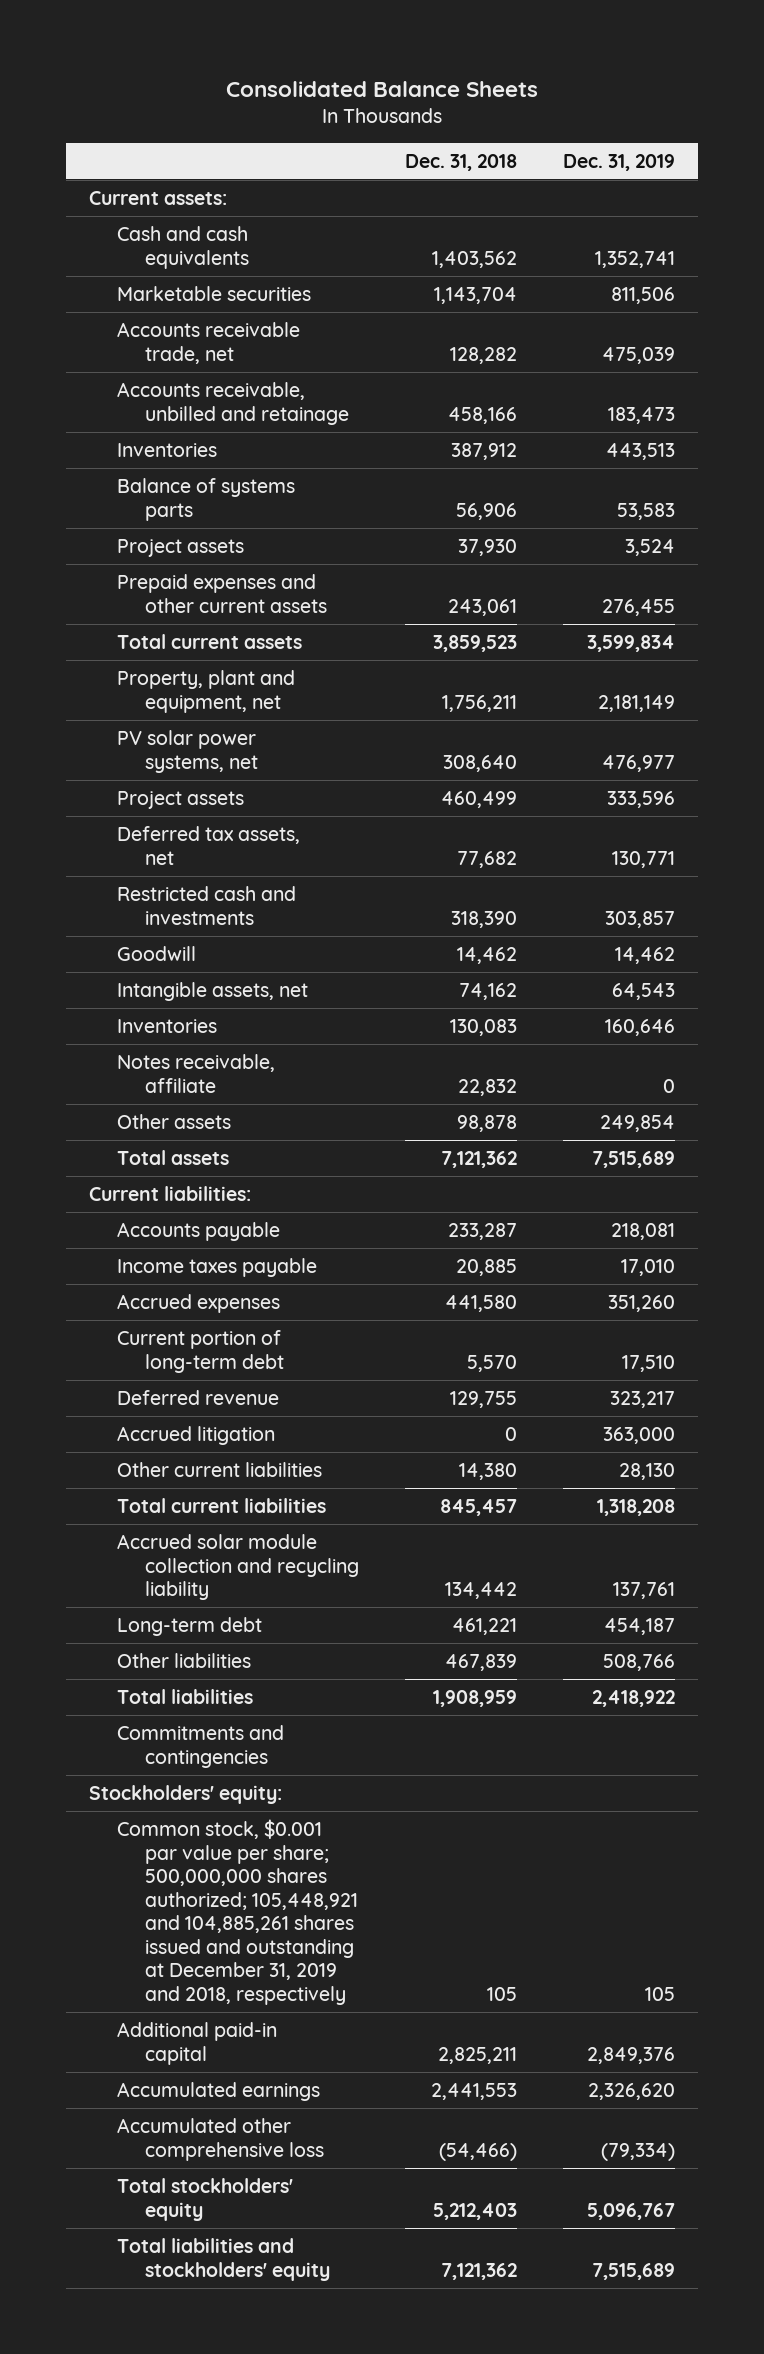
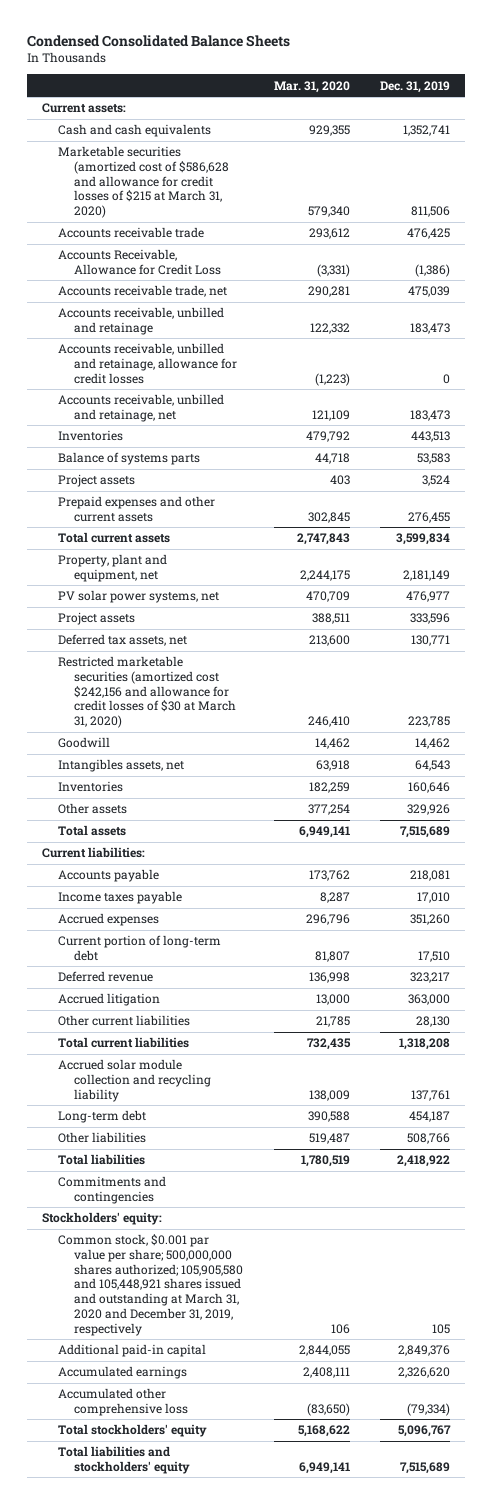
- Consolidated Balance Sheets
+ Condensed Consolidated Balance Sheets
- | Dec. 31, 2018 | Dec. 31, 2019
+ | Mar. 31, 2020 | Dec. 31, 2019
- Marketable securities | 1,143,704 | 811,506
+ Marketable securities (amortized cost of $586,628 and allowance for credit losses of $215 at March 31, 2020) | 579,340 | 811,506
+ Accounts receivable trade | 293,612 | 476,425
+ Accounts Receivable, Allowance for Credit Loss | (3,331) | (1,386)
+ Accounts receivable, unbilled and retainage, allowance for credit losses | (1,223) | 0
+ Accounts receivable, unbilled and retainage, net | 121,109 | 183,473
- Restricted cash and investments | 318,390 | 303,857
+ Restricted marketable securities (amortized cost $242,156 and allowance for credit losses of $30 at March 31, 2020) | 246,410 | 223,785
- Intangible assets, net | 74,162 | 64,543
+ Intangibles assets, net | 63,918 | 64,543
- Notes receivable, affiliate | 22,832 | 0
- Other assets | 98,878 | 249,854
+ Other assets | 377,254 | 329,926
- Common stock, $0.001 par value per share; 500,000,000 shares authorized; 105,448,921 and 104,885,261 shares issued and outstanding at December 31, 2019 and 2018, respectively | 105 | 105
+ Common stock, $0.001 par value per share; 500,000,000 shares authorized; 105,905,580 and 105,448,921 shares issued and outstanding at March 31, 2020 and December 31, 2019, respectively | 106 | 105

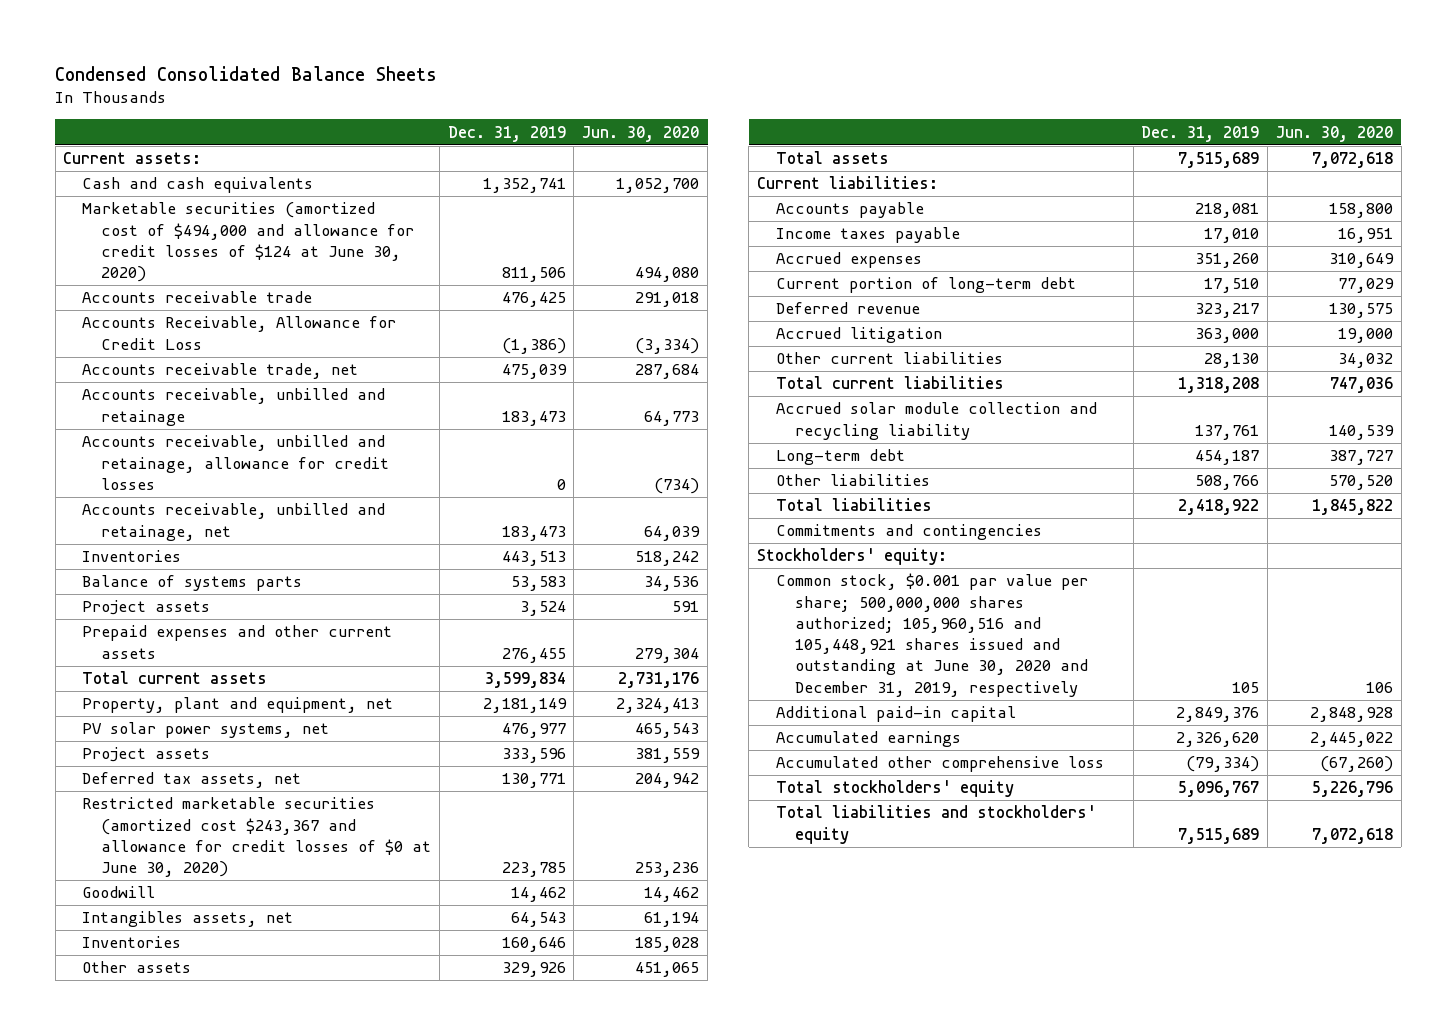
- | Mar. 31, 2020 | Dec. 31, 2019
+ | Dec. 31, 2019 | Jun. 30, 2020
- Marketable securities (amortized cost of $586,628 and allowance for credit losses of $215 at March 31, 2020) | 579,340 | 811,506
+ Marketable securities (amortized cost of $494,000 and allowance for credit losses of $124 at June 30, 2020) | 811,506 | 494,080
- Restricted marketable securities (amortized cost $242,156 and allowance for credit losses of $30 at March 31, 2020) | 246,410 | 223,785
+ Restricted marketable securities (amortized cost $243,367 and allowance for credit losses of $0 at June 30, 2020) | 223,785 | 253,236
- Common stock, $0.001 par value per share; 500,000,000 shares authorized; 105,905,580 and 105,448,921 shares issued and outstanding at March 31, 2020 and December 31, 2019, respectively | 106 | 105
+ Common stock, $0.001 par value per share; 500,000,000 shares authorized; 105,960,516 and 105,448,921 shares issued and outstanding at June 30, 2020 and December 31, 2019, respectively | 105 | 106

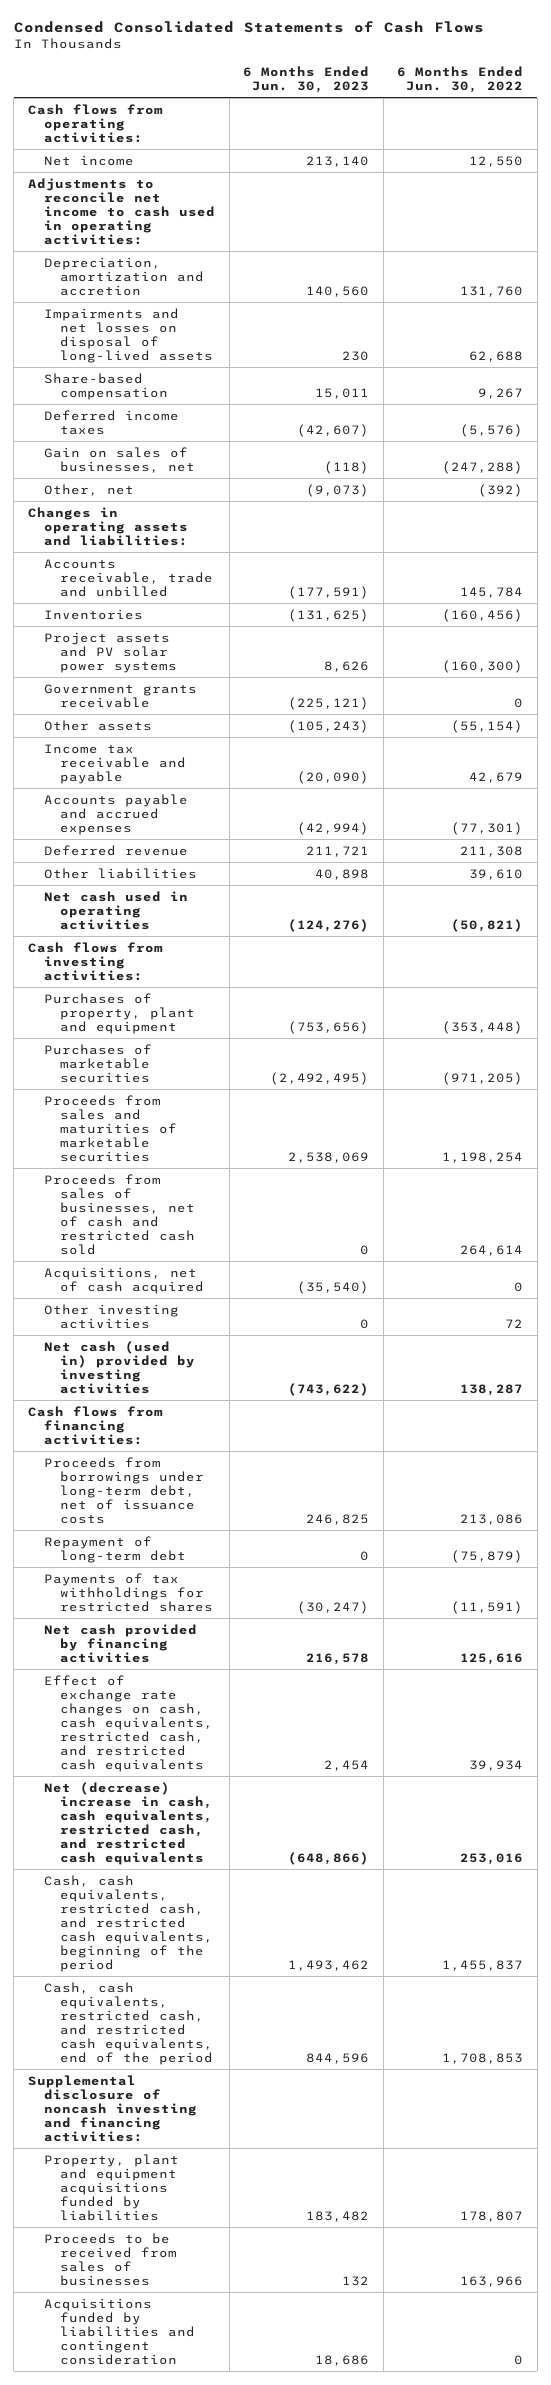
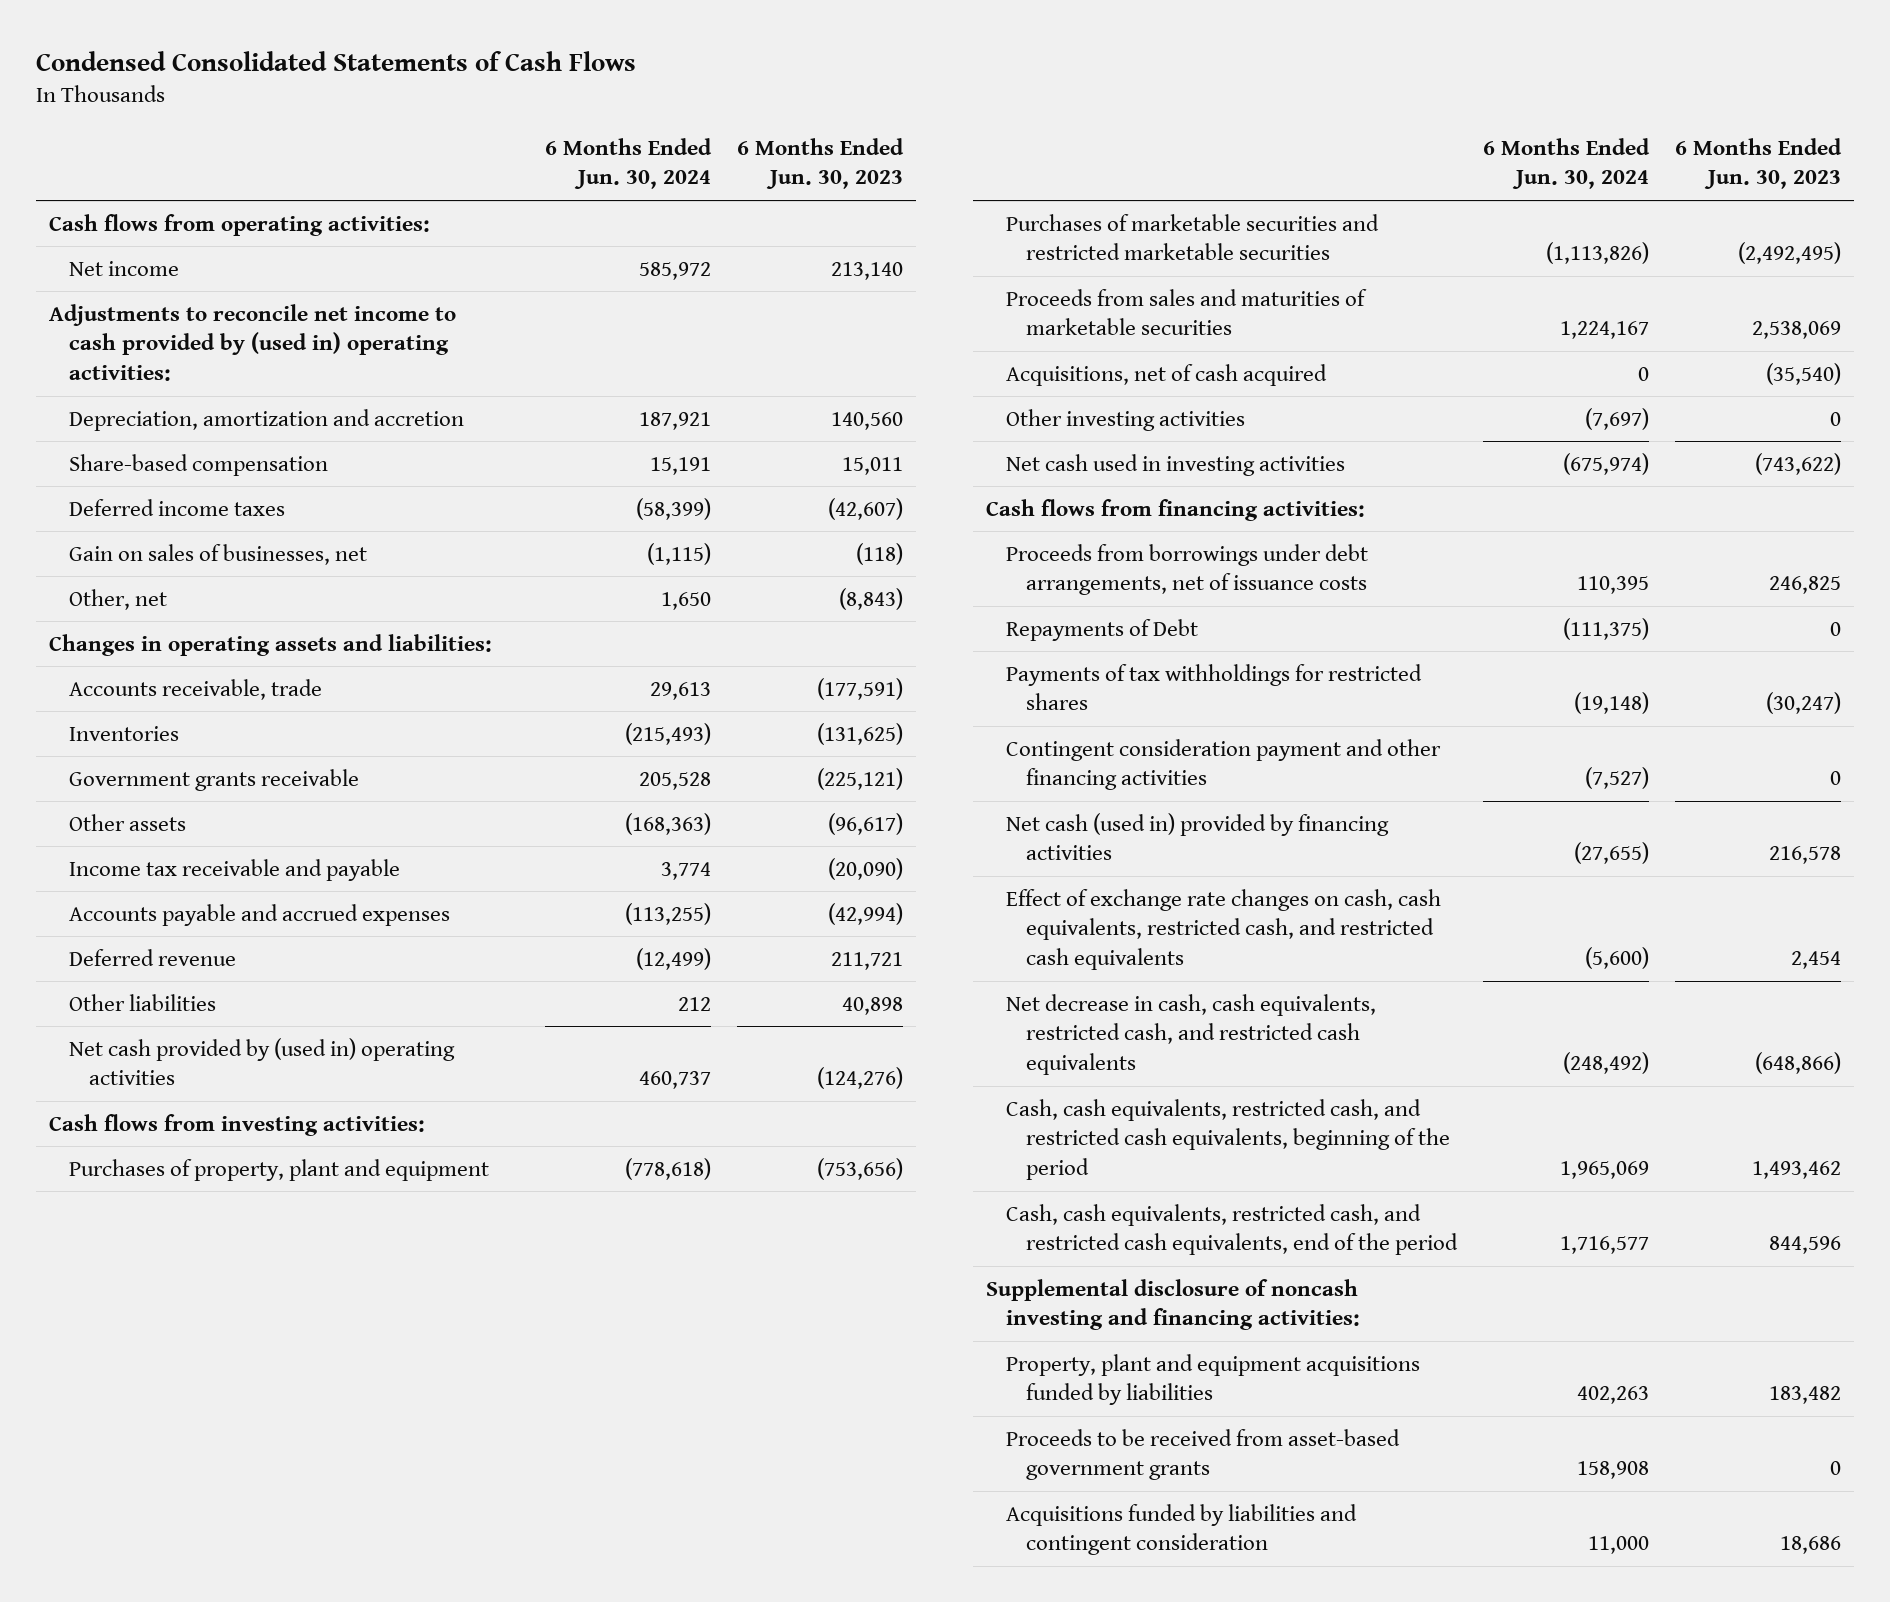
- | 6 Months Ended Jun. 30, 2023 | 6 Months Ended Jun. 30, 2022
+ | 6 Months Ended Jun. 30, 2024 | 6 Months Ended Jun. 30, 2023
- Adjustments to reconcile net income to cash used in operating activities:
+ Adjustments to reconcile net income to cash provided by (used in) operating activities:
- Impairments and net losses on disposal of long-lived assets | 230 | 62,688
- Other, net | (9,073) | (392)
+ Other, net | 1,650 | (8,843)
- Accounts receivable, trade and unbilled | (177,591) | 145,784
+ Accounts receivable, trade | 29,613 | (177,591)
- Project assets and PV solar power systems | 8,626 | (160,300)
- Other assets | (105,243) | (55,154)
+ Other assets | (168,363) | (96,617)
- Net cash used in operating activities | (124,276) | (50,821)
+ Net cash provided by (used in) operating activities | 460,737 | (124,276)
- Purchases of marketable securities | (2,492,495) | (971,205)
+ Purchases of marketable securities and restricted marketable securities | (1,113,826) | (2,492,495)
- Proceeds from sales of businesses, net of cash and restricted cash sold | 0 | 264,614
- Net cash (used in) provided by investing activities | (743,622) | 138,287
+ Net cash used in investing activities | (675,974) | (743,622)
- Proceeds from borrowings under long-term debt, net of issuance costs | 246,825 | 213,086
- Repayment of long-term debt | 0 | (75,879)
+ Proceeds from borrowings under debt arrangements, net of issuance costs | 110,395 | 246,825
+ Repayments of Debt | (111,375) | 0
- Net cash provided by financing activities | 216,578 | 125,616
+ Contingent consideration payment and other financing activities | (7,527) | 0
+ Net cash (used in) provided by financing activities | (27,655) | 216,578
- Net (decrease) increase in cash, cash equivalents, restricted cash, and restricted cash equivalents | (648,866) | 253,016
+ Net decrease in cash, cash equivalents, restricted cash, and restricted cash equivalents | (248,492) | (648,866)
- Proceeds to be received from sales of businesses | 132 | 163,966
+ Proceeds to be received from asset-based government grants | 158,908 | 0

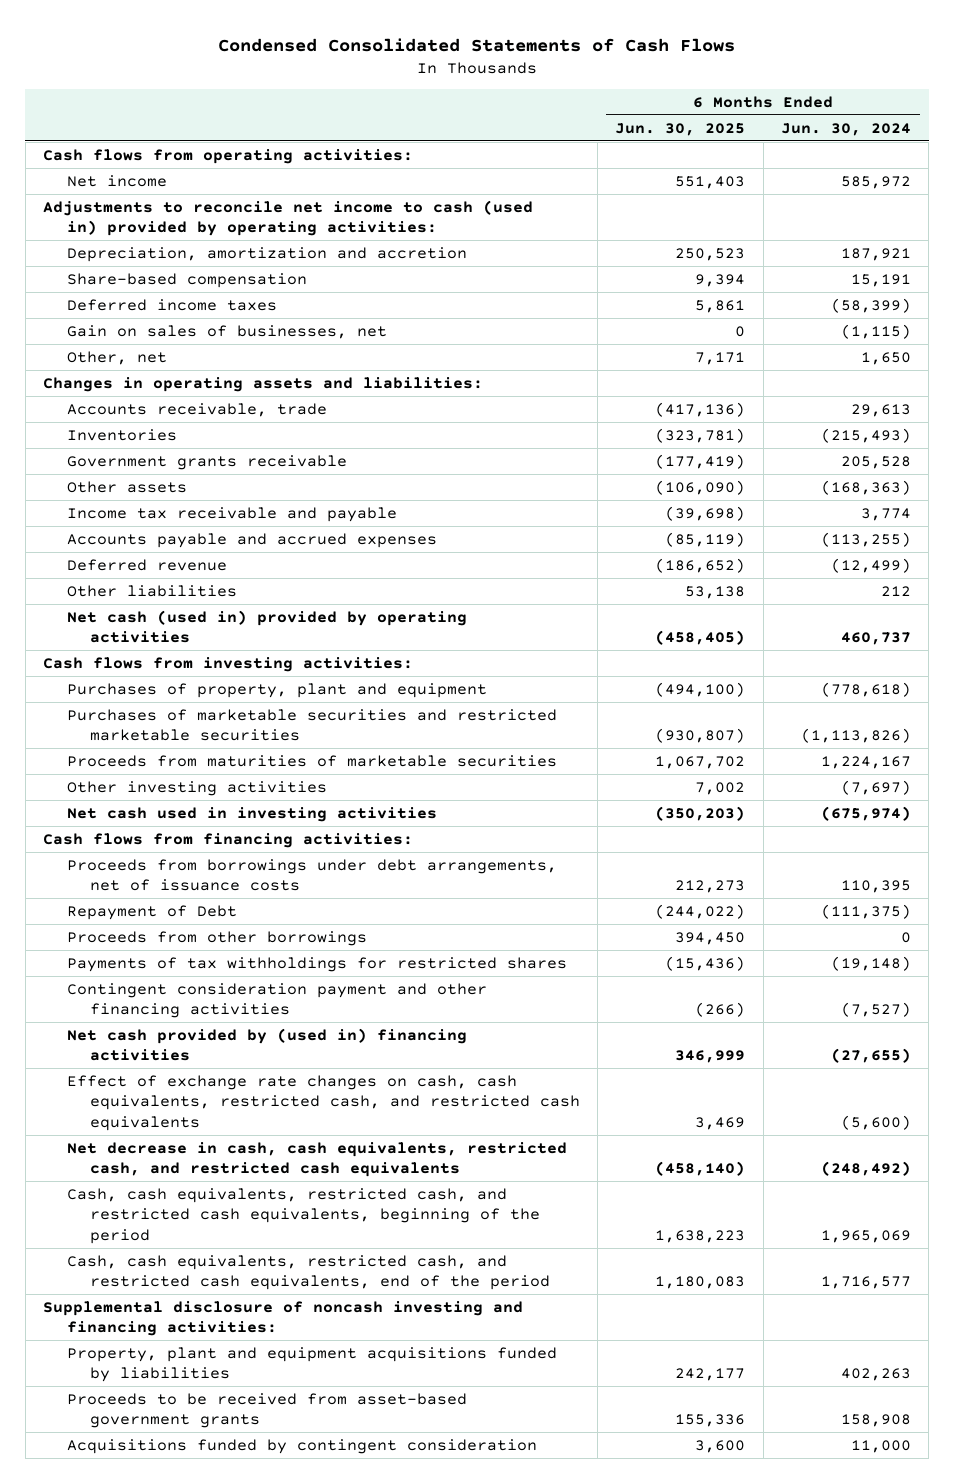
- | 6 Months Ended Jun. 30, 2024 | 6 Months Ended Jun. 30, 2023
+ | 6 Months Ended Jun. 30, 2025 | 6 Months Ended Jun. 30, 2024
- Adjustments to reconcile net income to cash provided by (used in) operating activities:
+ Adjustments to reconcile net income to cash (used in) provided by operating activities:
- Net cash provided by (used in) operating activities | 460,737 | (124,276)
+ Net cash (used in) provided by operating activities | (458,405) | 460,737
- Proceeds from sales and maturities of marketable securities | 1,224,167 | 2,538,069
- Acquisitions, net of cash acquired | 0 | (35,540)
+ Proceeds from maturities of marketable securities | 1,067,702 | 1,224,167
- Repayments of Debt | (111,375) | 0
+ Repayment of Debt | (244,022) | (111,375)
+ Proceeds from other borrowings | 394,450 | 0
- Net cash (used in) provided by financing activities | (27,655) | 216,578
+ Net cash provided by (used in) financing activities | 346,999 | (27,655)
- Acquisitions funded by liabilities and contingent consideration | 11,000 | 18,686
+ Acquisitions funded by contingent consideration | 3,600 | 11,000

